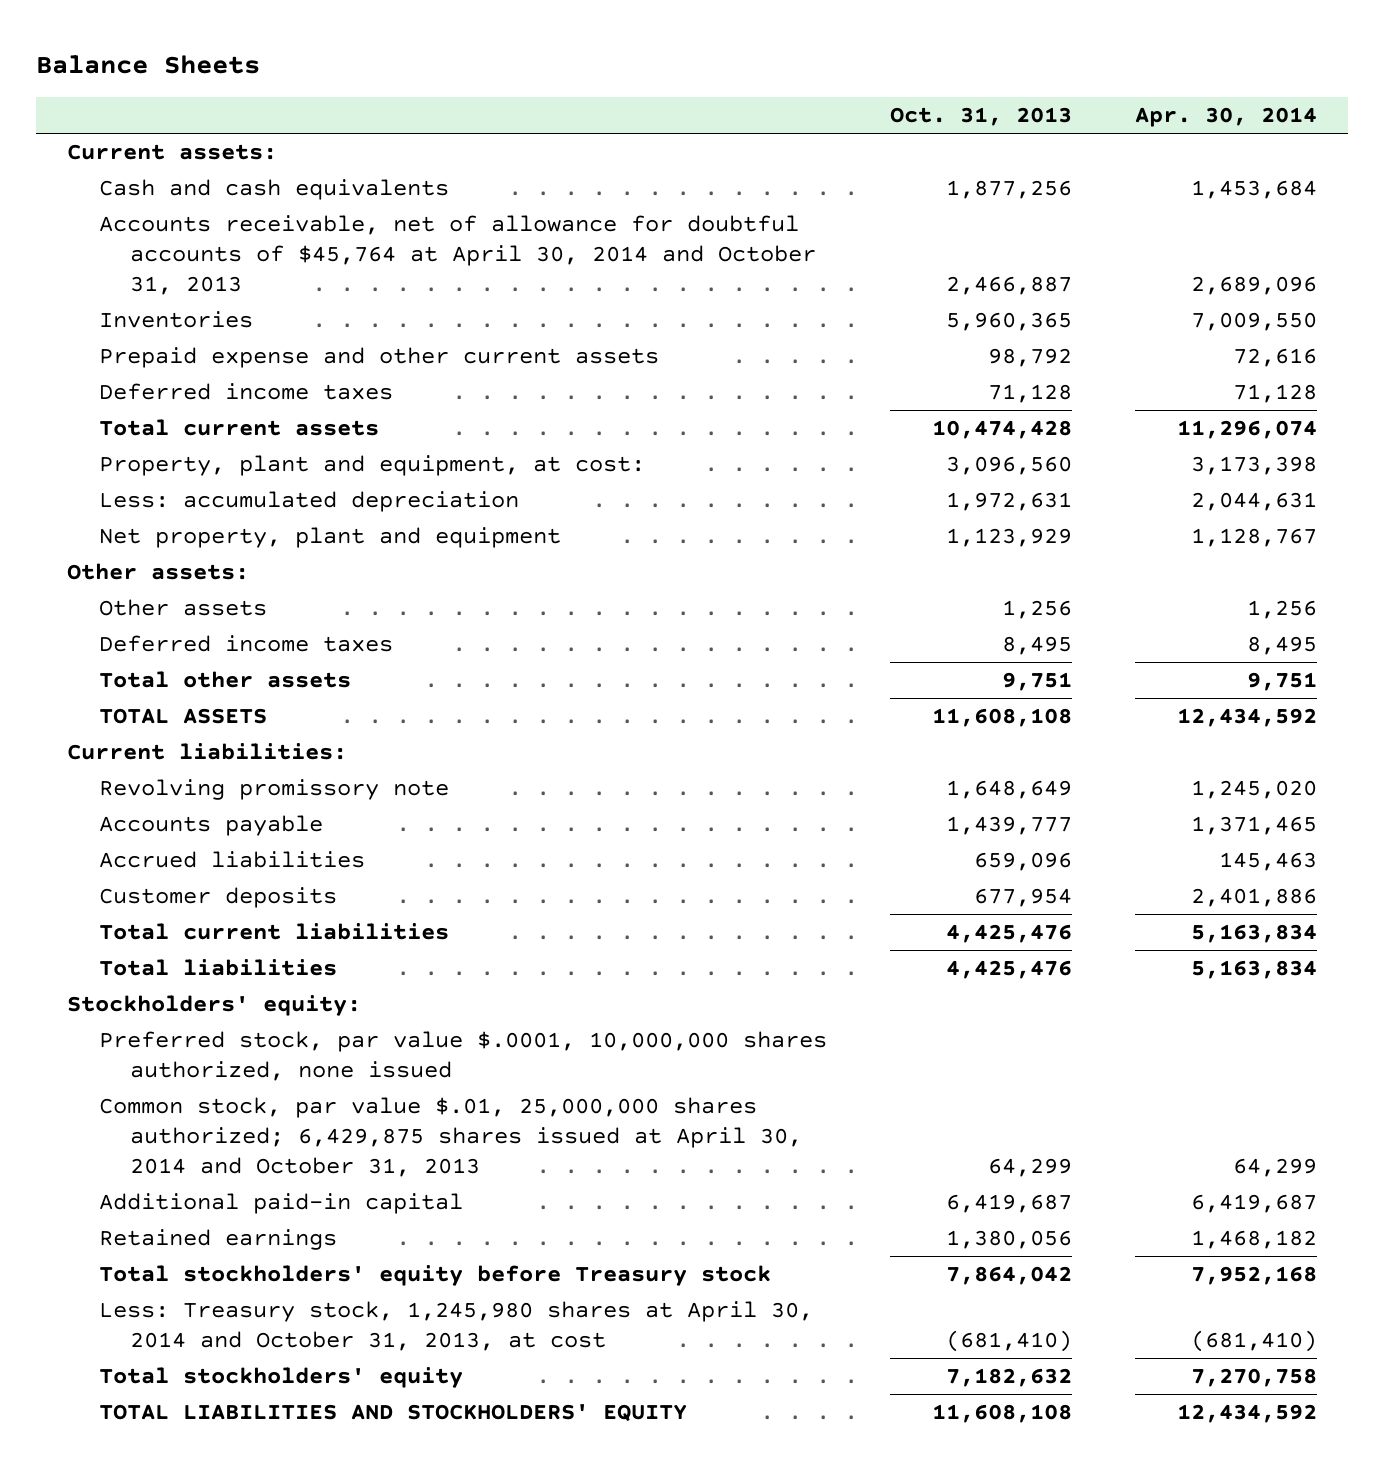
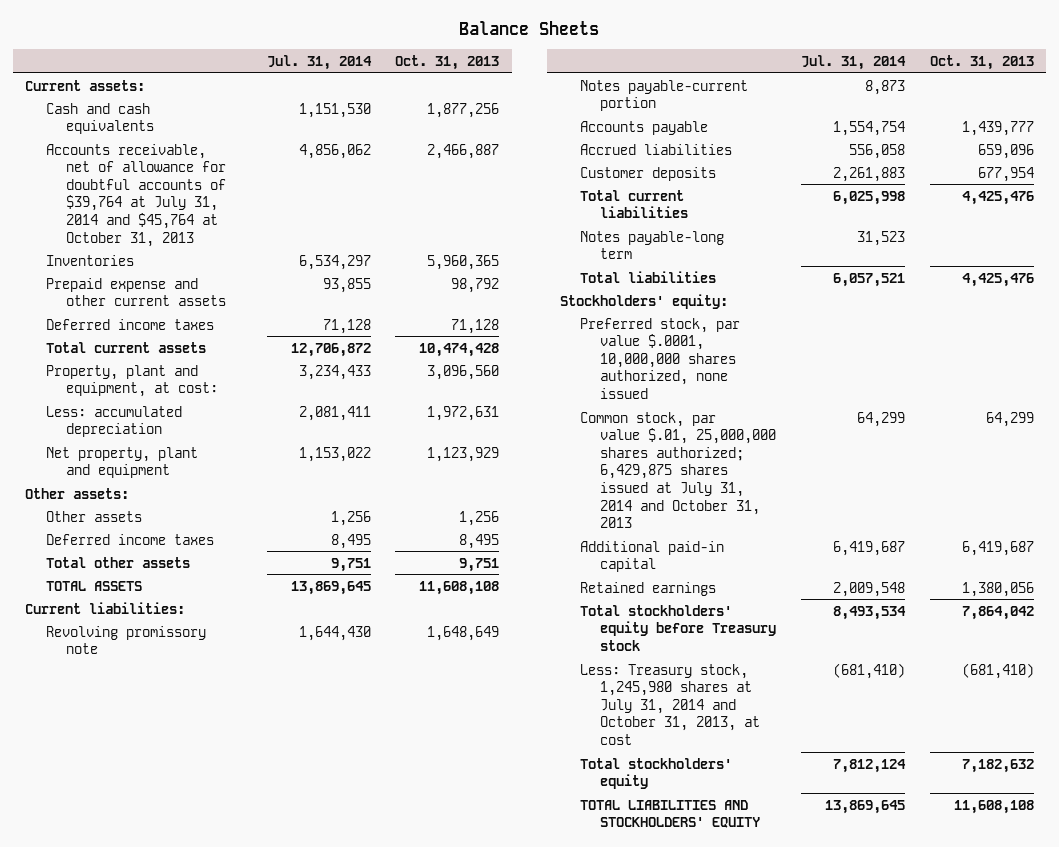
- | Oct. 31, 2013 | Apr. 30, 2014
+ | Jul. 31, 2014 | Oct. 31, 2013
- Accounts receivable, net of allowance for doubtful accounts of $45,764 at April 30, 2014 and October 31, 2013 | 2,466,887 | 2,689,096
+ Accounts receivable, net of allowance for doubtful accounts of $39,764 at July 31, 2014 and $45,764 at October 31, 2013 | 4,856,062 | 2,466,887
+ Notes payable-current portion | 8,873 |
+ Notes payable-long term | 31,523 |
- Common stock, par value $.01, 25,000,000 shares authorized; 6,429,875 shares issued at April 30, 2014 and October 31, 2013 | 64,299 | 64,299
+ Common stock, par value $.01, 25,000,000 shares authorized; 6,429,875 shares issued at July 31, 2014 and October 31, 2013 | 64,299 | 64,299
- Less: Treasury stock, 1,245,980 shares at April 30, 2014 and October 31, 2013, at cost | (681,410) | (681,410)
+ Less: Treasury stock, 1,245,980 shares at July 31, 2014 and October 31, 2013, at cost | (681,410) | (681,410)

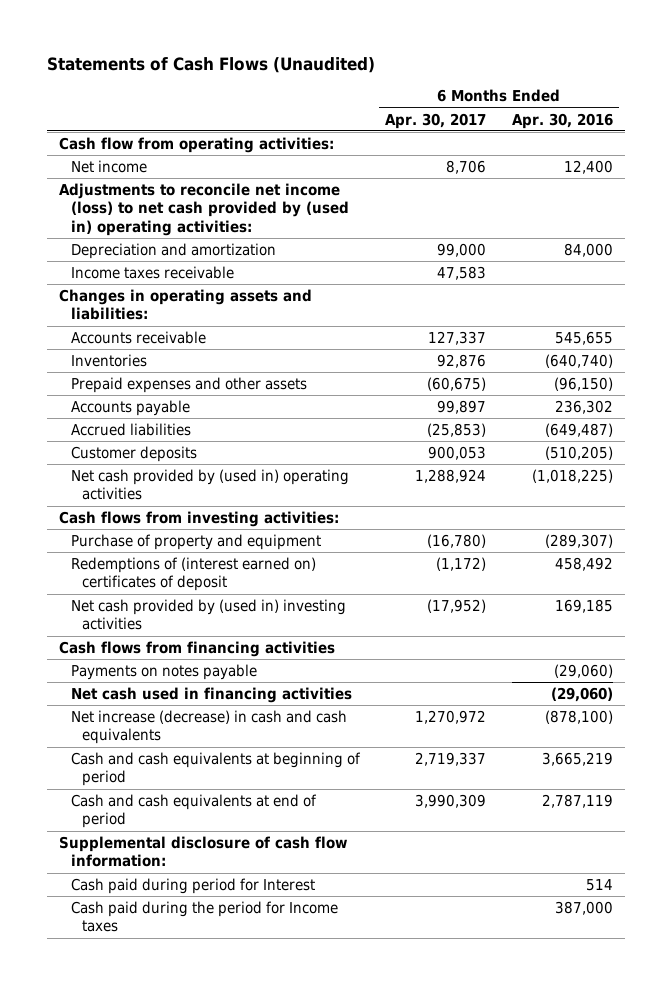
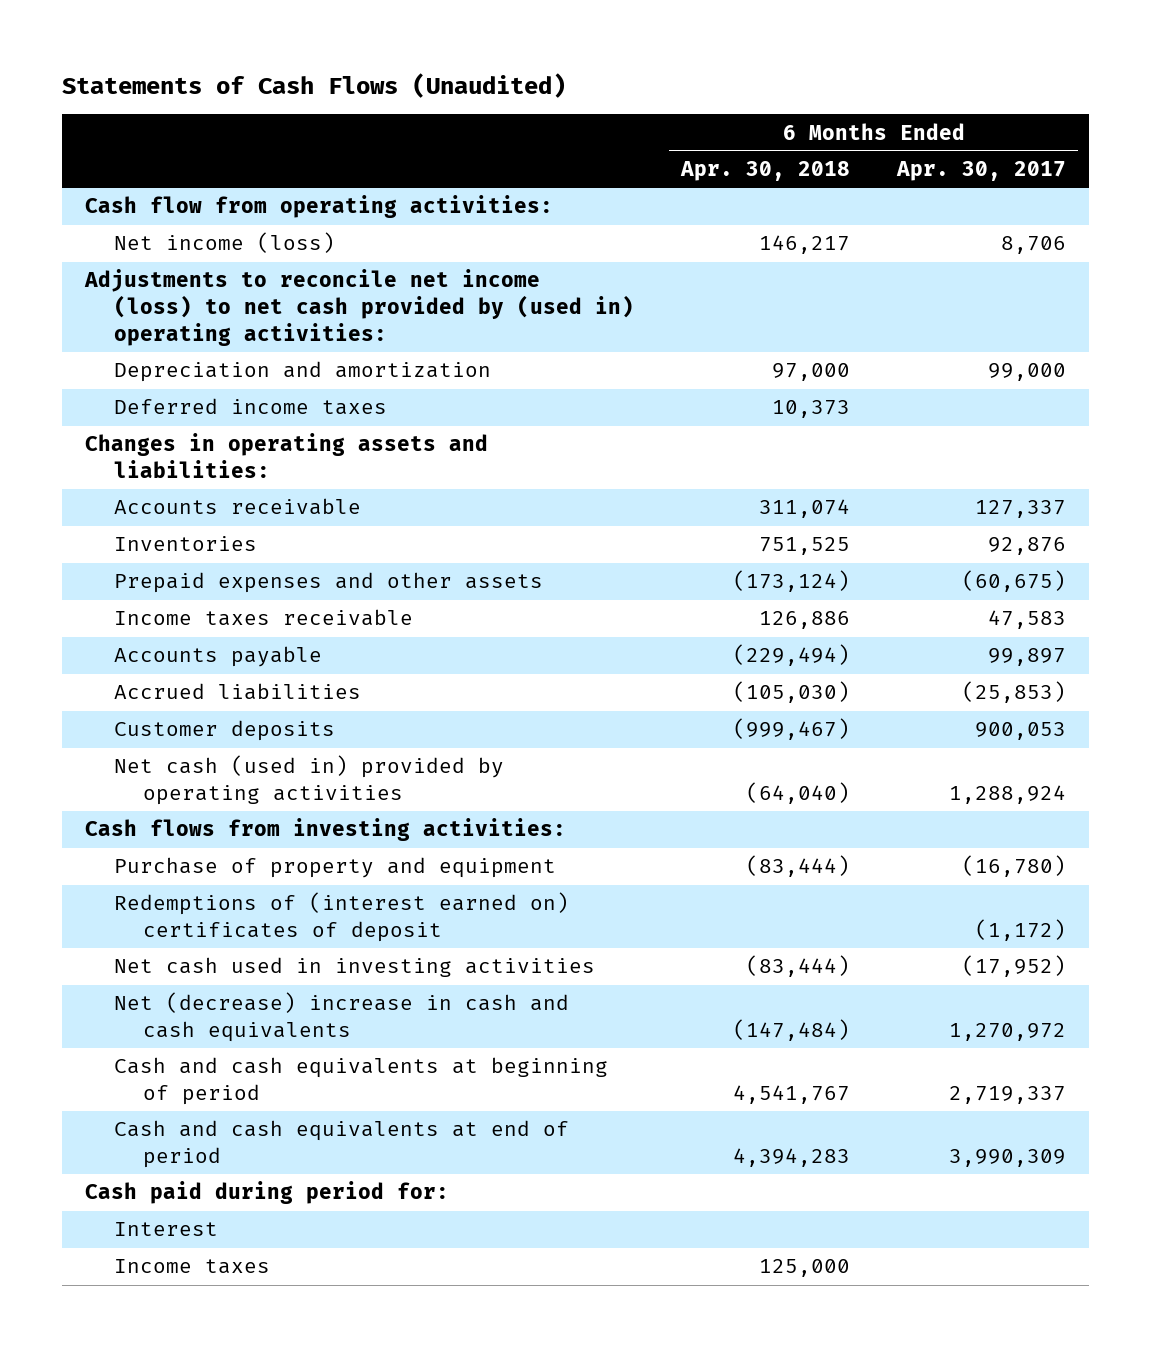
- | 6 Months Ended Apr. 30, 2017 | 6 Months Ended Apr. 30, 2016
+ | 6 Months Ended Apr. 30, 2018 | 6 Months Ended Apr. 30, 2017
- Net income | 8,706 | 12,400
+ Net income (loss) | 146,217 | 8,706
+ Deferred income taxes | 10,373 |
moved down: Income taxes receivable | 126,886 | 47,583
- Net cash provided by (used in) operating activities | 1,288,924 | (1,018,225)
+ Net cash (used in) provided by operating activities | (64,040) | 1,288,924
- Net cash provided by (used in) investing activities | (17,952) | 169,185
- Cash flows from financing activities
- Payments on notes payable | | (29,060)
- Net cash used in financing activities | | (29,060)
- Net increase (decrease) in cash and cash equivalents | 1,270,972 | (878,100)
+ Net cash used in investing activities | (83,444) | (17,952)
+ Net (decrease) increase in cash and cash equivalents | (147,484) | 1,270,972
- Supplemental disclosure of cash flow information:
- Cash paid during period for Interest | | 514
- Cash paid during the period for Income taxes | | 387,000
+ Cash paid during period for:
+ Interest
+ Income taxes | 125,000 |

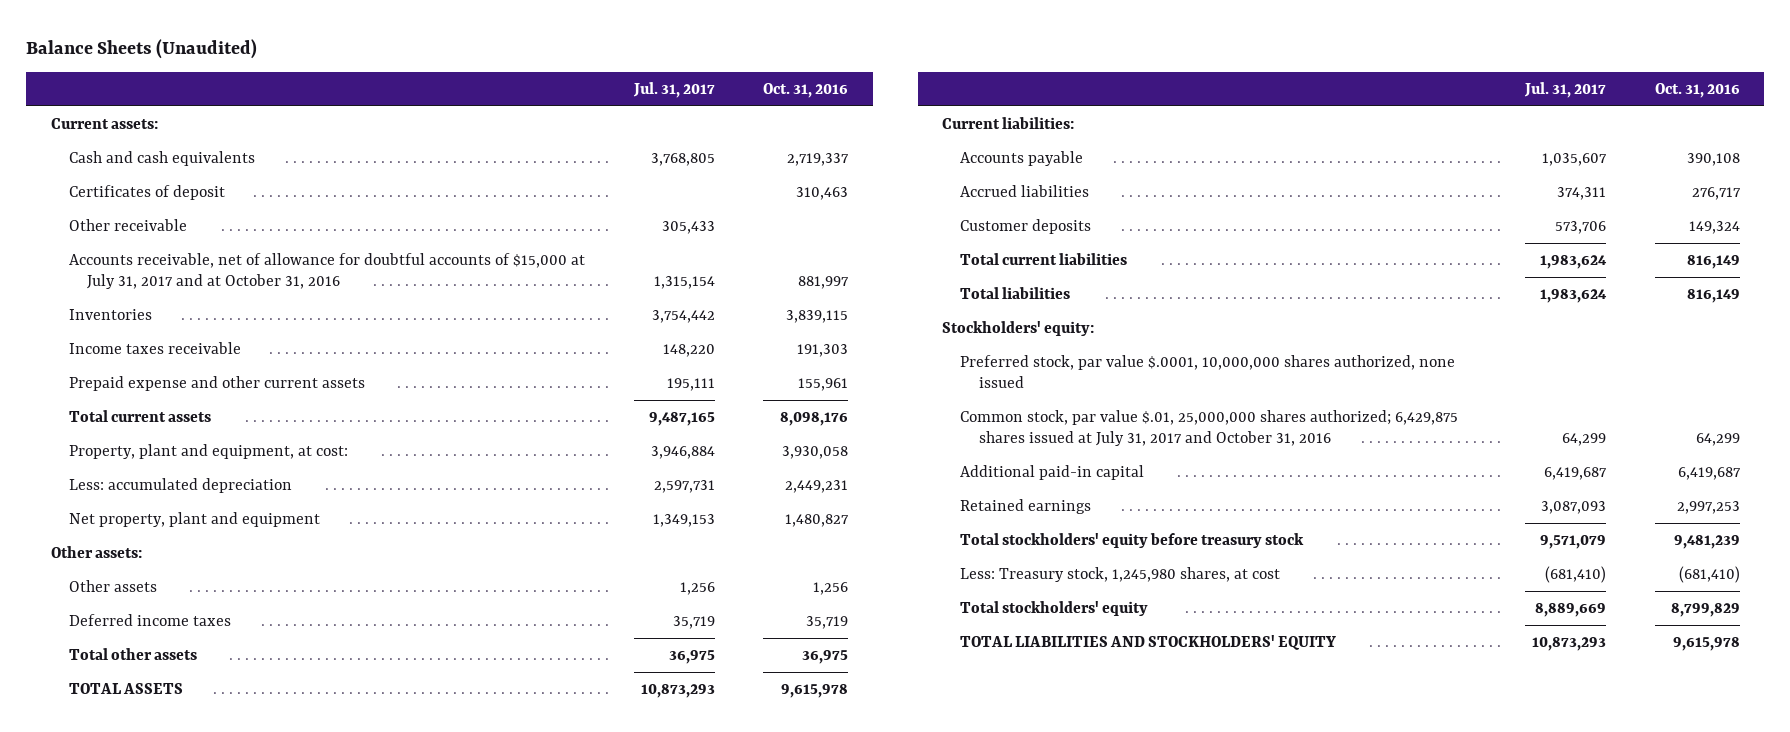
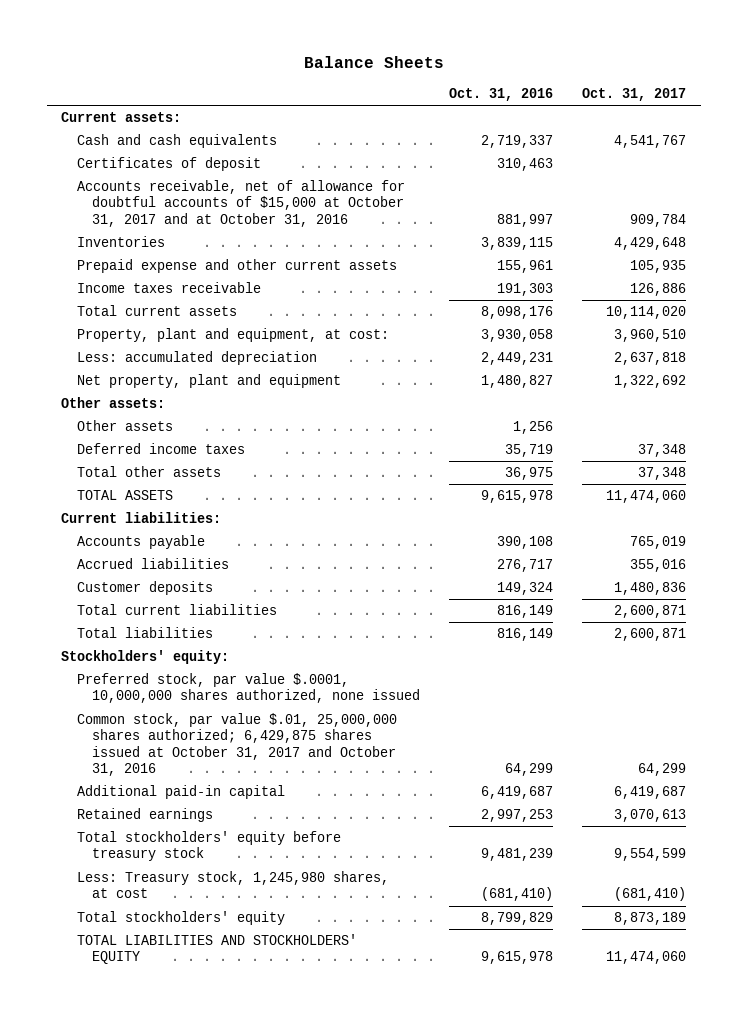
- Balance Sheets (Unaudited)
+ Balance Sheets
- | Jul. 31, 2017 | Oct. 31, 2016
+ | Oct. 31, 2016 | Oct. 31, 2017
- Other receivable | 305,433 |
- Accounts receivable, net of allowance for doubtful accounts of $15,000 at July 31, 2017 and at October 31, 2016 | 1,315,154 | 881,997
+ Accounts receivable, net of allowance for doubtful accounts of $15,000 at October 31, 2017 and at October 31, 2016 | 881,997 | 909,784
moved down: Income taxes receivable | 191,303 | 126,886
- Common stock, par value $.01, 25,000,000 shares authorized; 6,429,875 shares issued at July 31, 2017 and October 31, 2016 | 64,299 | 64,299
+ Common stock, par value $.01, 25,000,000 shares authorized; 6,429,875 shares issued at October 31, 2017 and October 31, 2016 | 64,299 | 64,299

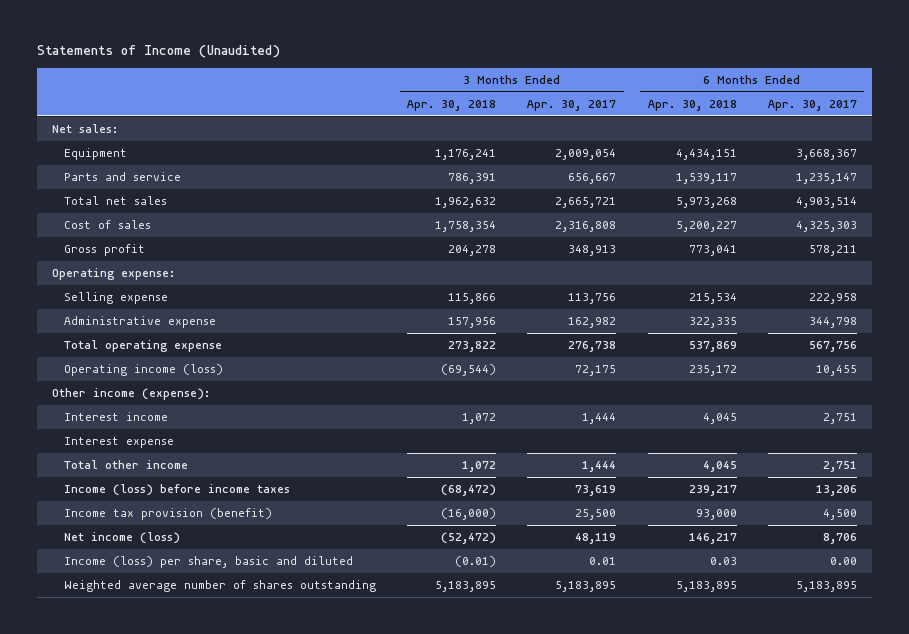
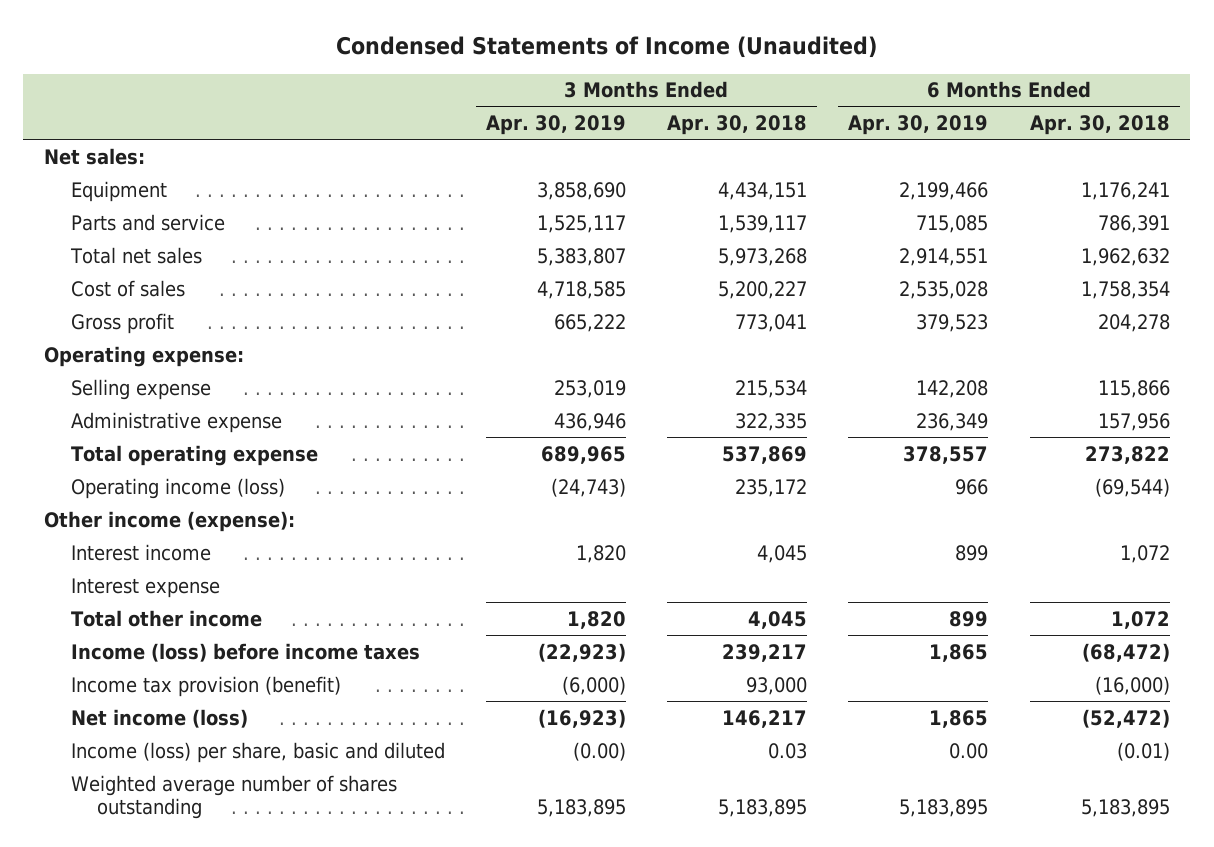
- Statements of Income (Unaudited)
+ Condensed Statements of Income (Unaudited)
- | 3 Months Ended Apr. 30, 2018 | 3 Months Ended Apr. 30, 2017 | 6 Months Ended Apr. 30, 2018 | 6 Months Ended Apr. 30, 2017
+ | 3 Months Ended Apr. 30, 2019 | 3 Months Ended Apr. 30, 2018 | 6 Months Ended Apr. 30, 2019 | 6 Months Ended Apr. 30, 2018
- Equipment | 1,176,241 | 2,009,054 | 4,434,151 | 3,668,367
- Parts and service | 786,391 | 656,667 | 1,539,117 | 1,235,147
- Total net sales | 1,962,632 | 2,665,721 | 5,973,268 | 4,903,514
- Cost of sales | 1,758,354 | 2,316,808 | 5,200,227 | 4,325,303
- Gross profit | 204,278 | 348,913 | 773,041 | 578,211
+ Equipment | 3,858,690 | 4,434,151 | 2,199,466 | 1,176,241
+ Parts and service | 1,525,117 | 1,539,117 | 715,085 | 786,391
+ Total net sales | 5,383,807 | 5,973,268 | 2,914,551 | 1,962,632
+ Cost of sales | 4,718,585 | 5,200,227 | 2,535,028 | 1,758,354
+ Gross profit | 665,222 | 773,041 | 379,523 | 204,278
- Selling expense | 115,866 | 113,756 | 215,534 | 222,958
- Administrative expense | 157,956 | 162,982 | 322,335 | 344,798
- Total operating expense | 273,822 | 276,738 | 537,869 | 567,756
- Operating income (loss) | (69,544) | 72,175 | 235,172 | 10,455
+ Selling expense | 253,019 | 215,534 | 142,208 | 115,866
+ Administrative expense | 436,946 | 322,335 | 236,349 | 157,956
+ Total operating expense | 689,965 | 537,869 | 378,557 | 273,822
+ Operating income (loss) | (24,743) | 235,172 | 966 | (69,544)
- Interest income | 1,072 | 1,444 | 4,045 | 2,751
+ Interest income | 1,820 | 4,045 | 899 | 1,072
- Total other income | 1,072 | 1,444 | 4,045 | 2,751
- Income (loss) before income taxes | (68,472) | 73,619 | 239,217 | 13,206
- Income tax provision (benefit) | (16,000) | 25,500 | 93,000 | 4,500
- Net income (loss) | (52,472) | 48,119 | 146,217 | 8,706
- Income (loss) per share, basic and diluted | (0.01) | 0.01 | 0.03 | 0.00
+ Total other income | 1,820 | 4,045 | 899 | 1,072
+ Income (loss) before income taxes | (22,923) | 239,217 | 1,865 | (68,472)
+ Income tax provision (benefit) | (6,000) | 93,000 | | (16,000)
+ Net income (loss) | (16,923) | 146,217 | 1,865 | (52,472)
+ Income (loss) per share, basic and diluted | (0.00) | 0.03 | 0.00 | (0.01)

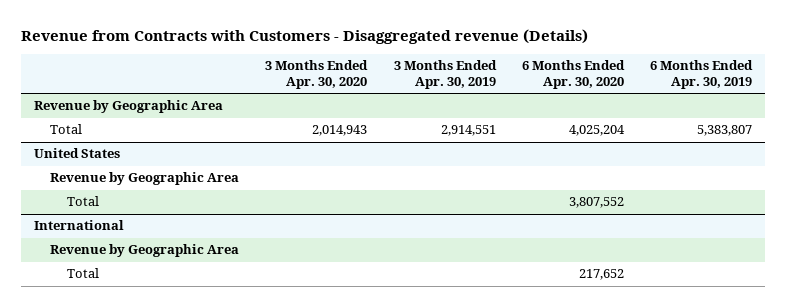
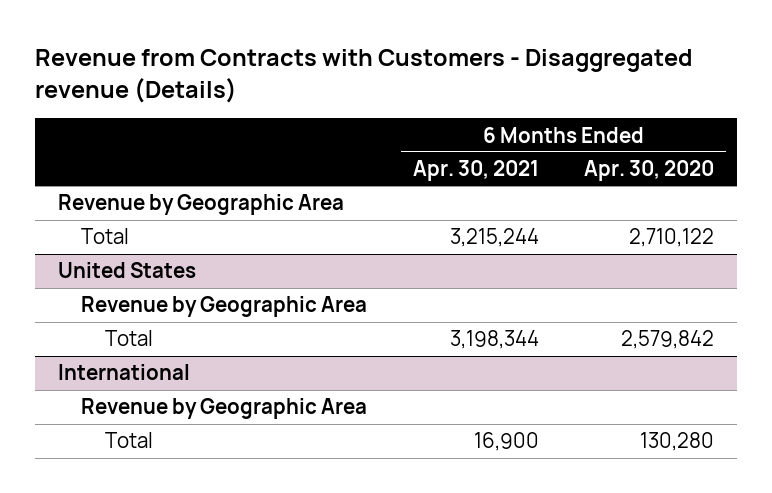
- | 3 Months Ended Apr. 30, 2020 | 3 Months Ended Apr. 30, 2019 | 6 Months Ended Apr. 30, 2020 | 6 Months Ended Apr. 30, 2019
+ | 6 Months Ended Apr. 30, 2021 | 6 Months Ended Apr. 30, 2020
- Total | 2,014,943 | 2,914,551 | 4,025,204 | 5,383,807
+ Total | 3,215,244 | 2,710,122
@ United States
- Total | | | 3,807,552 |
+ Total | 3,198,344 | 2,579,842
@ International
- Total | | | 217,652 |
+ Total | 16,900 | 130,280

